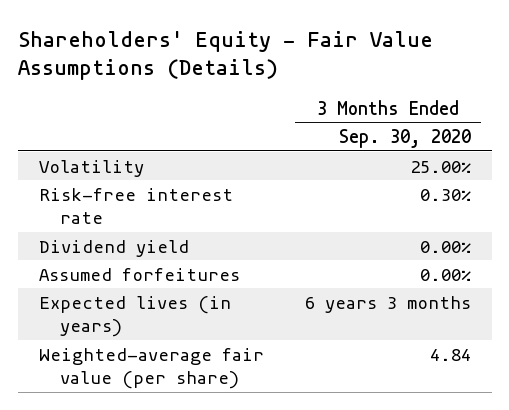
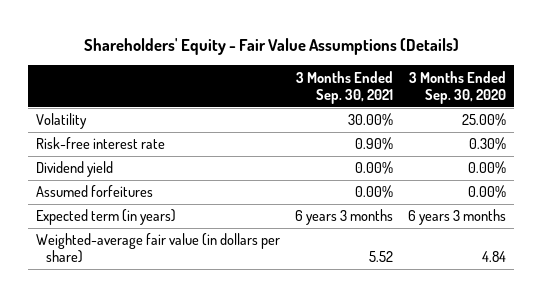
- | 3 Months Ended Sep. 30, 2020
+ | 3 Months Ended Sep. 30, 2021 | 3 Months Ended Sep. 30, 2020
- Expected lives (in years) | 6 years 3 months
- Weighted-average fair value (per share) | 4.84
+ Expected term (in years) | 6 years 3 months | 6 years 3 months
+ Weighted-average fair value (in dollars per share) | 5.52 | 4.84

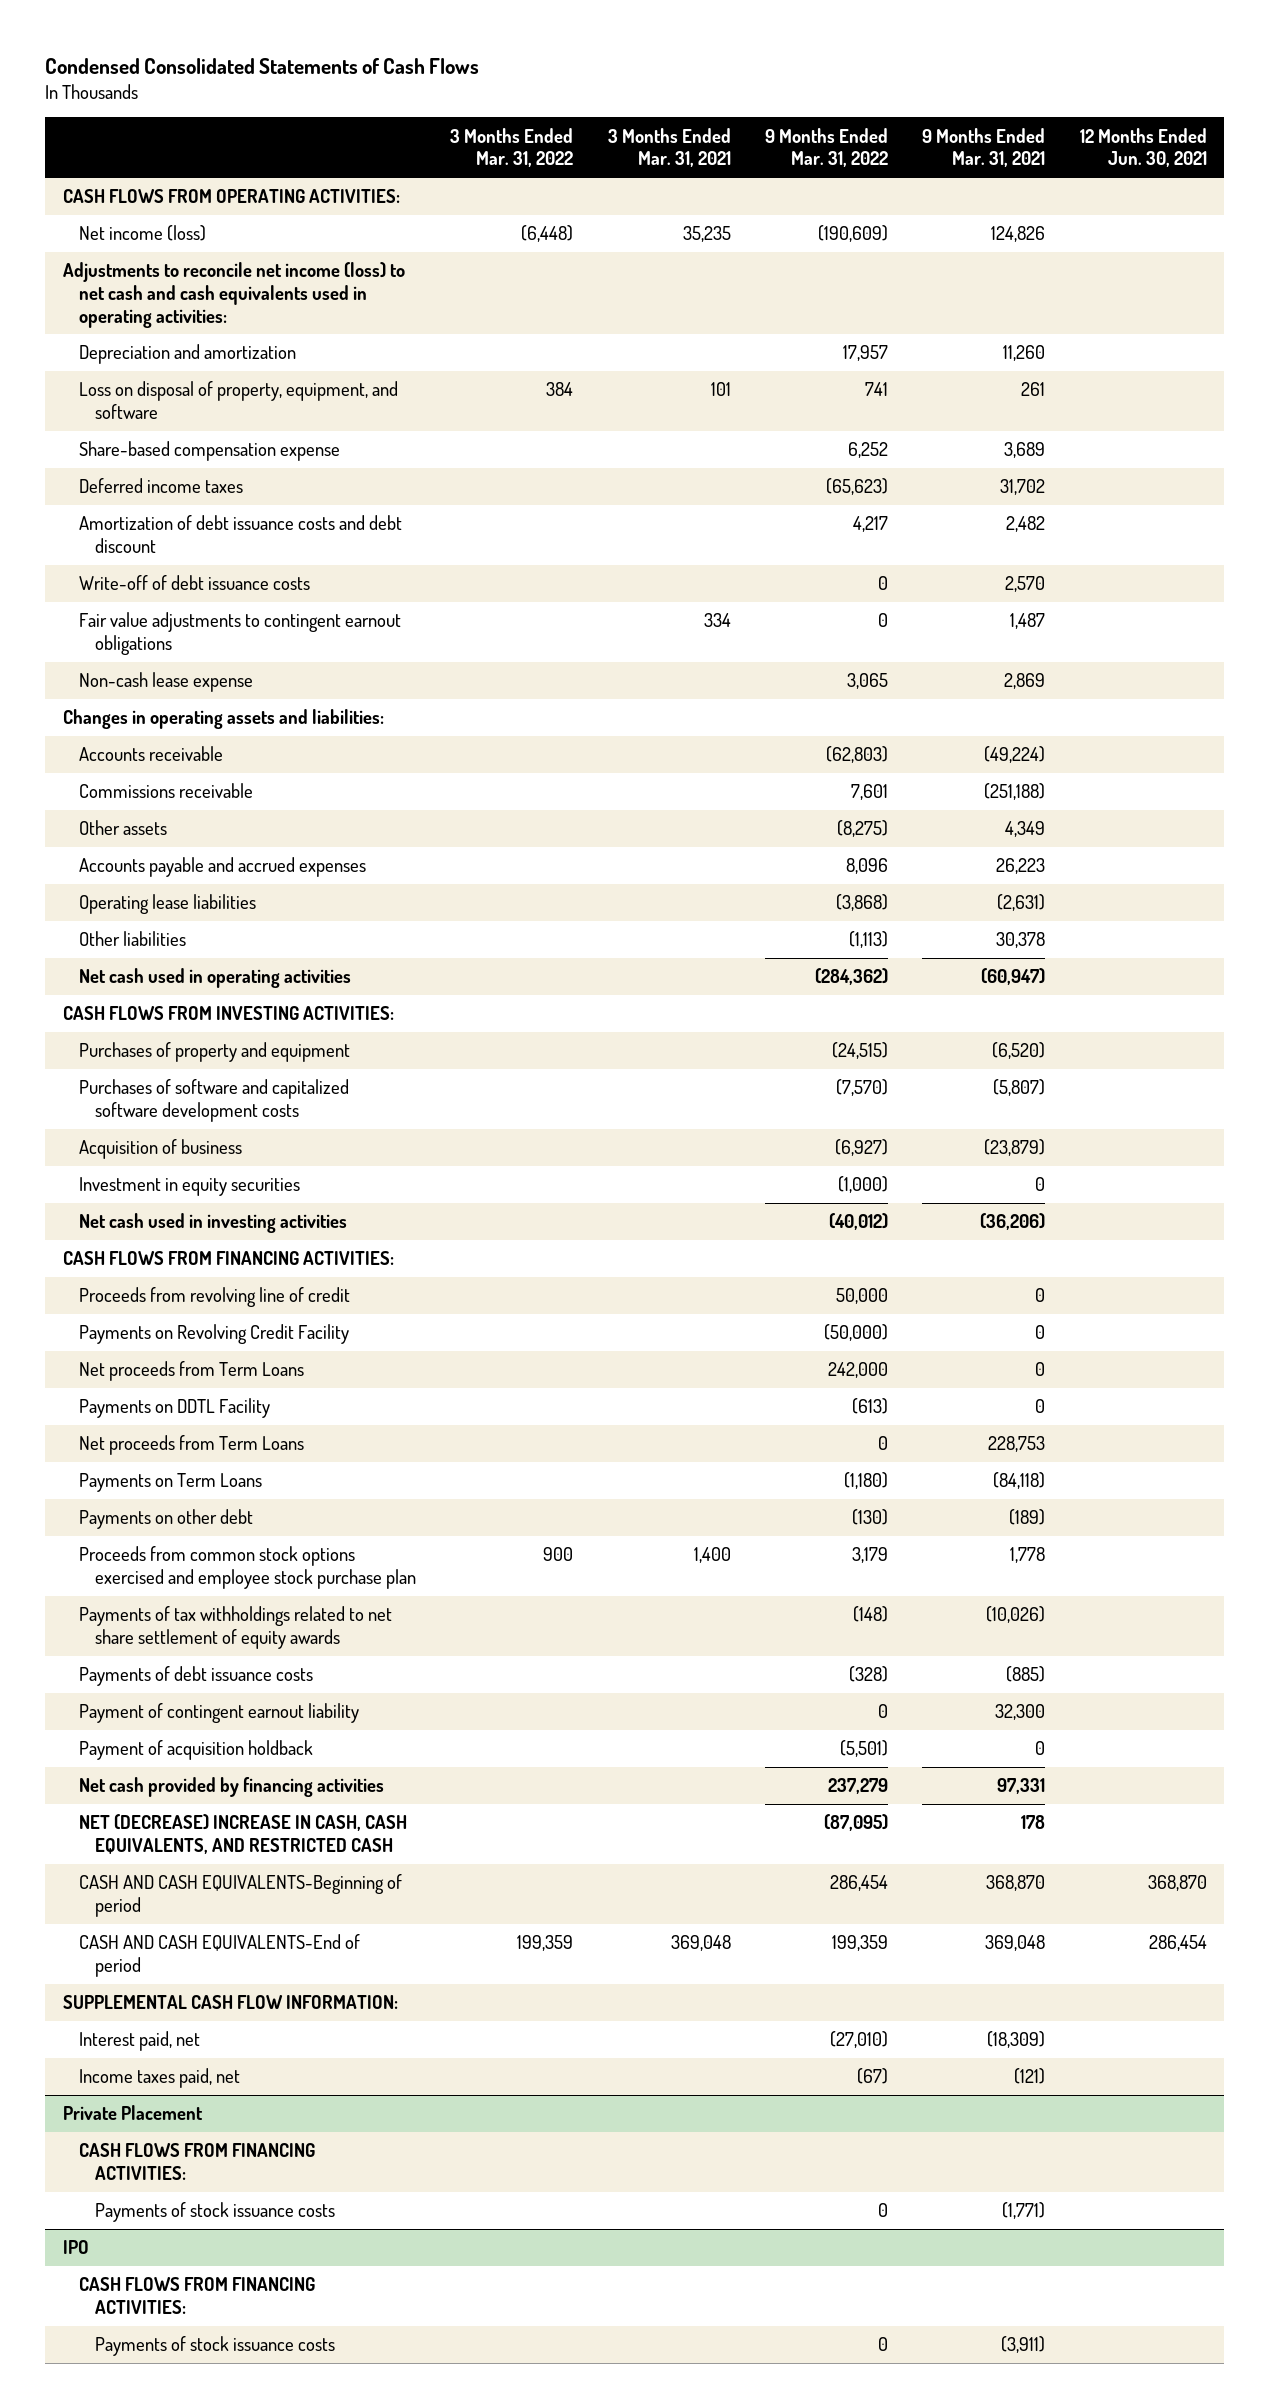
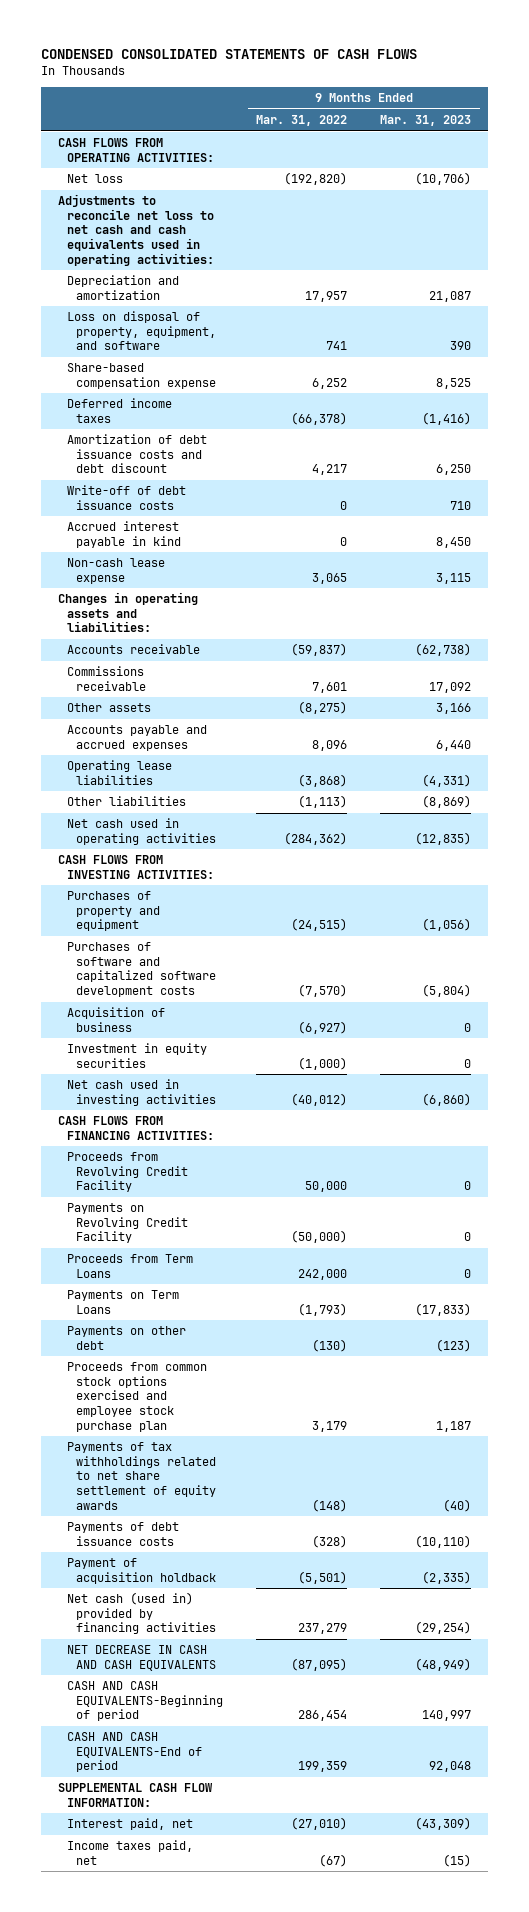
- Condensed Consolidated Statements of Cash Flows
+ CONDENSED CONSOLIDATED STATEMENTS OF CASH FLOWS
- | 3 Months Ended Mar. 31, 2022 | 3 Months Ended Mar. 31, 2021 | 9 Months Ended Mar. 31, 2022 | 9 Months Ended Mar. 31, 2021 | 12 Months Ended Jun. 30, 2021
+ | 9 Months Ended Mar. 31, 2022 | 9 Months Ended Mar. 31, 2023
- Net income (loss) | (6,448) | 35,235 | (190,609) | 124,826 |
- Adjustments to reconcile net income (loss) to net cash and cash equivalents used in operating activities:
+ Net loss | (192,820) | (10,706)
+ Adjustments to reconcile net loss to net cash and cash equivalents used in operating activities:
- Deferred income taxes | | | (65,623) | 31,702 |
+ Deferred income taxes | (66,378) | (1,416)
- Fair value adjustments to contingent earnout obligations | | 334 | 0 | 1,487 |
+ Accrued interest payable in kind | 0 | 8,450
- Accounts receivable | | | (62,803) | (49,224) |
+ Accounts receivable | (59,837) | (62,738)
- Proceeds from revolving line of credit | | | 50,000 | 0 |
+ Proceeds from Revolving Credit Facility | 50,000 | 0
- Net proceeds from Term Loans | | | 242,000 | 0 |
- Payments on DDTL Facility | | | (613) | 0 |
- Net proceeds from Term Loans | | | 0 | 228,753 |
- Payments on Term Loans | | | (1,180) | (84,118) |
+ Proceeds from Term Loans | 242,000 | 0
+ Payments on Term Loans | (1,793) | (17,833)
- Payment of contingent earnout liability | | | 0 | 32,300 |
- Net cash provided by financing activities | | | 237,279 | 97,331 |
- NET (DECREASE) INCREASE IN CASH, CASH EQUIVALENTS, AND RESTRICTED CASH | | | (87,095) | 178 |
+ Net cash (used in) provided by financing activities | 237,279 | (29,254)
+ NET DECREASE IN CASH AND CASH EQUIVALENTS | (87,095) | (48,949)
- Private Placement
- CASH FLOWS FROM FINANCING ACTIVITIES:
- Payments of stock issuance costs | | | 0 | (1,771) |
- IPO
- CASH FLOWS FROM FINANCING ACTIVITIES:
- Payments of stock issuance costs | | | 0 | (3,911) |

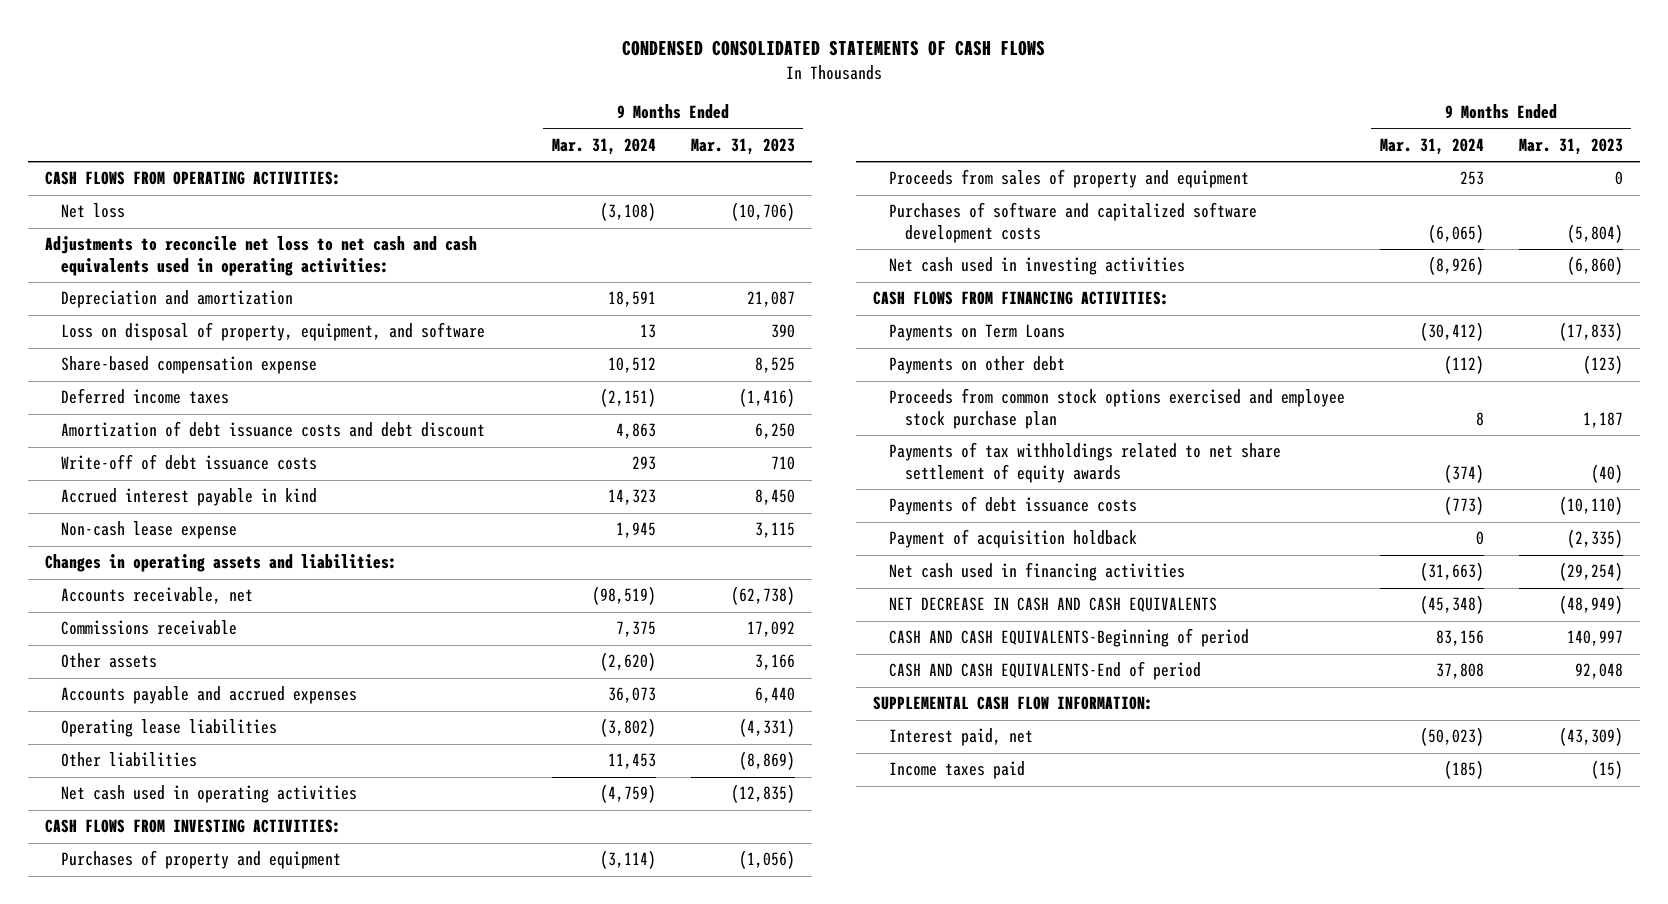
- | 9 Months Ended Mar. 31, 2022 | 9 Months Ended Mar. 31, 2023
+ | 9 Months Ended Mar. 31, 2024 | 9 Months Ended Mar. 31, 2023
- Accounts receivable | (59,837) | (62,738)
+ Accounts receivable, net | (98,519) | (62,738)
+ Proceeds from sales of property and equipment | 253 | 0
- Acquisition of business | (6,927) | 0
- Investment in equity securities | (1,000) | 0
- Proceeds from Revolving Credit Facility | 50,000 | 0
- Payments on Revolving Credit Facility | (50,000) | 0
- Proceeds from Term Loans | 242,000 | 0
- Net cash (used in) provided by financing activities | 237,279 | (29,254)
+ Net cash used in financing activities | (31,663) | (29,254)
- Income taxes paid, net | (67) | (15)
+ Income taxes paid | (185) | (15)

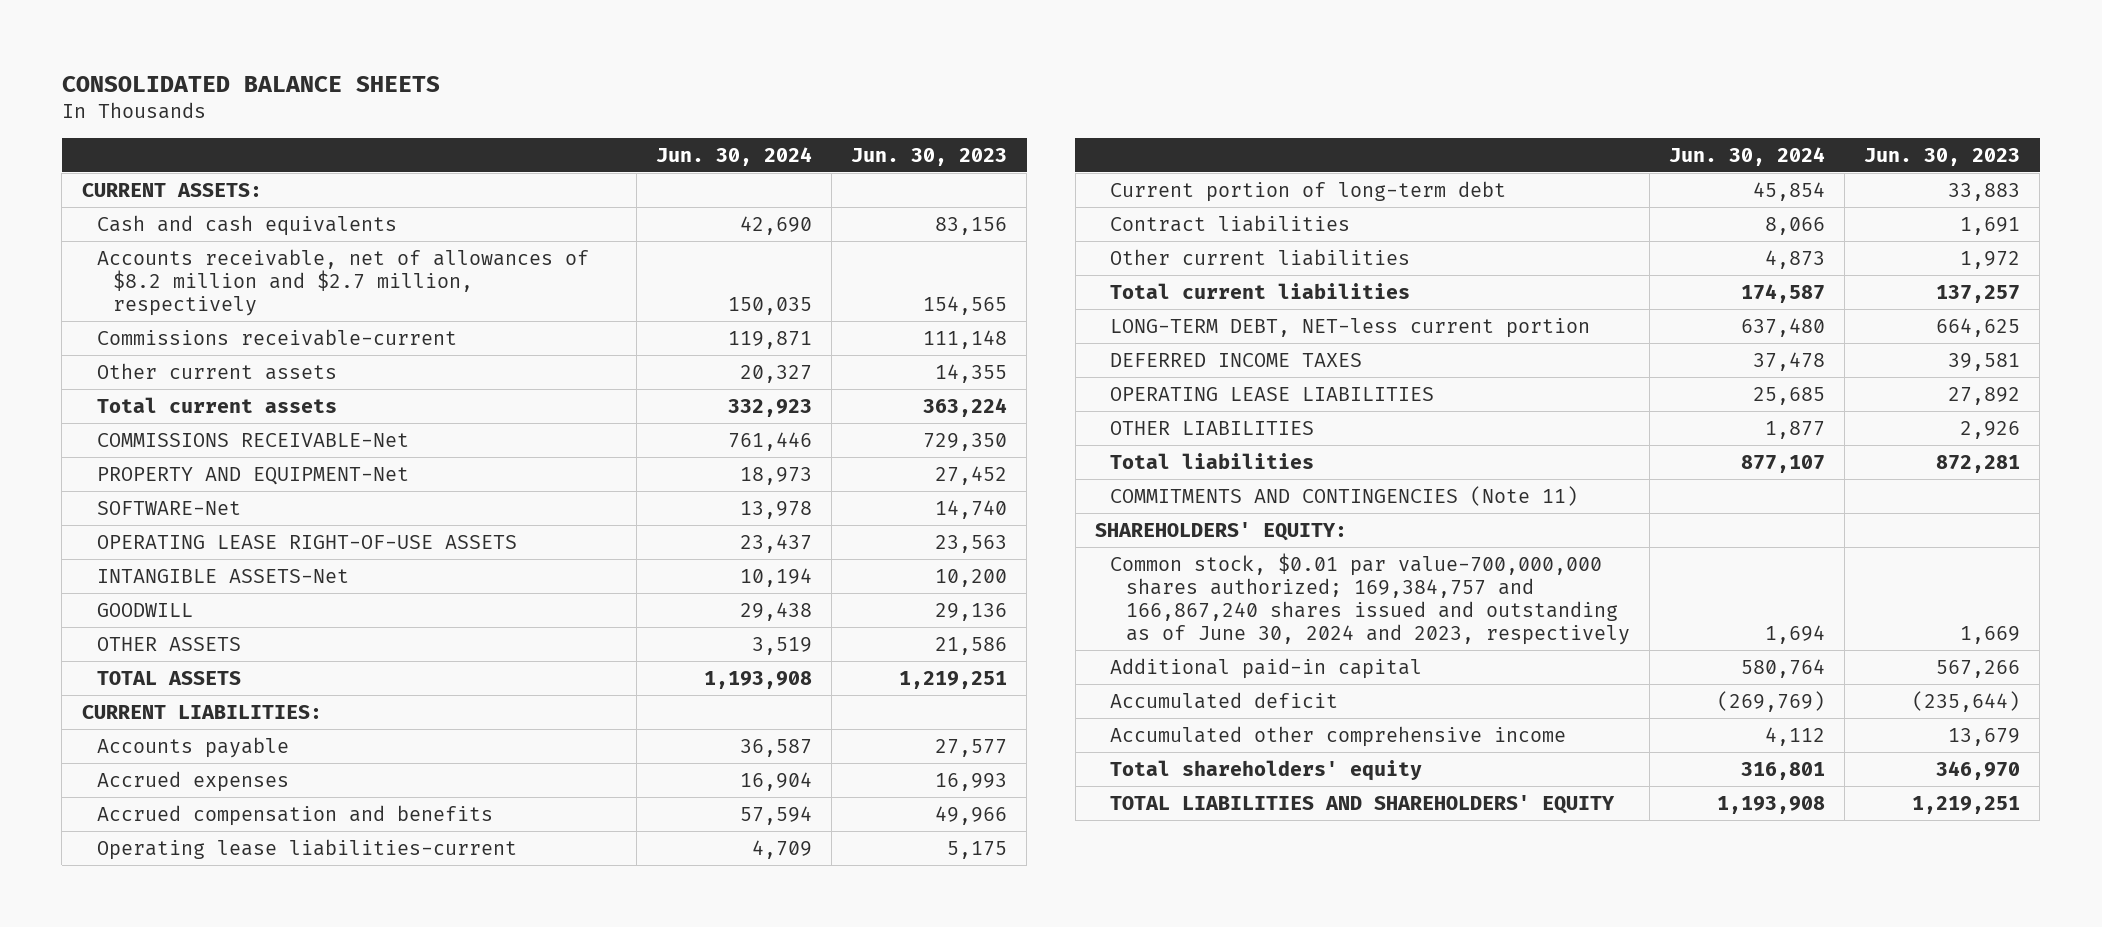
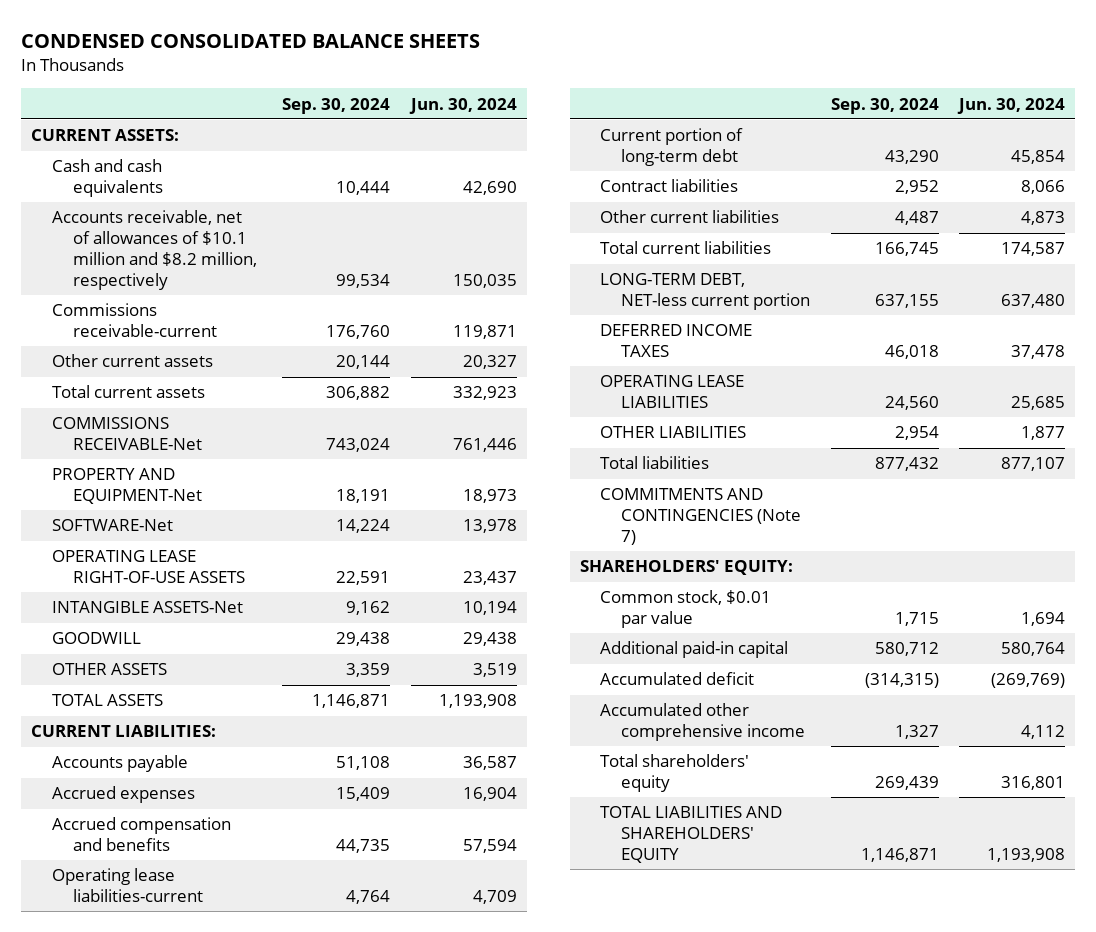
- CONSOLIDATED BALANCE SHEETS
+ CONDENSED CONSOLIDATED BALANCE SHEETS
- | Jun. 30, 2024 | Jun. 30, 2023
+ | Sep. 30, 2024 | Jun. 30, 2024
- Accounts receivable, net of allowances of $8.2 million and $2.7 million, respectively | 150,035 | 154,565
+ Accounts receivable, net of allowances of $10.1 million and $8.2 million, respectively | 99,534 | 150,035
- COMMITMENTS AND CONTINGENCIES (Note 11)
+ COMMITMENTS AND CONTINGENCIES (Note 7)
- Common stock, $0.01 par value-700,000,000 shares authorized; 169,384,757 and 166,867,240 shares issued and outstanding as of June 30, 2024 and 2023, respectively | 1,694 | 1,669
+ Common stock, $0.01 par value | 1,715 | 1,694

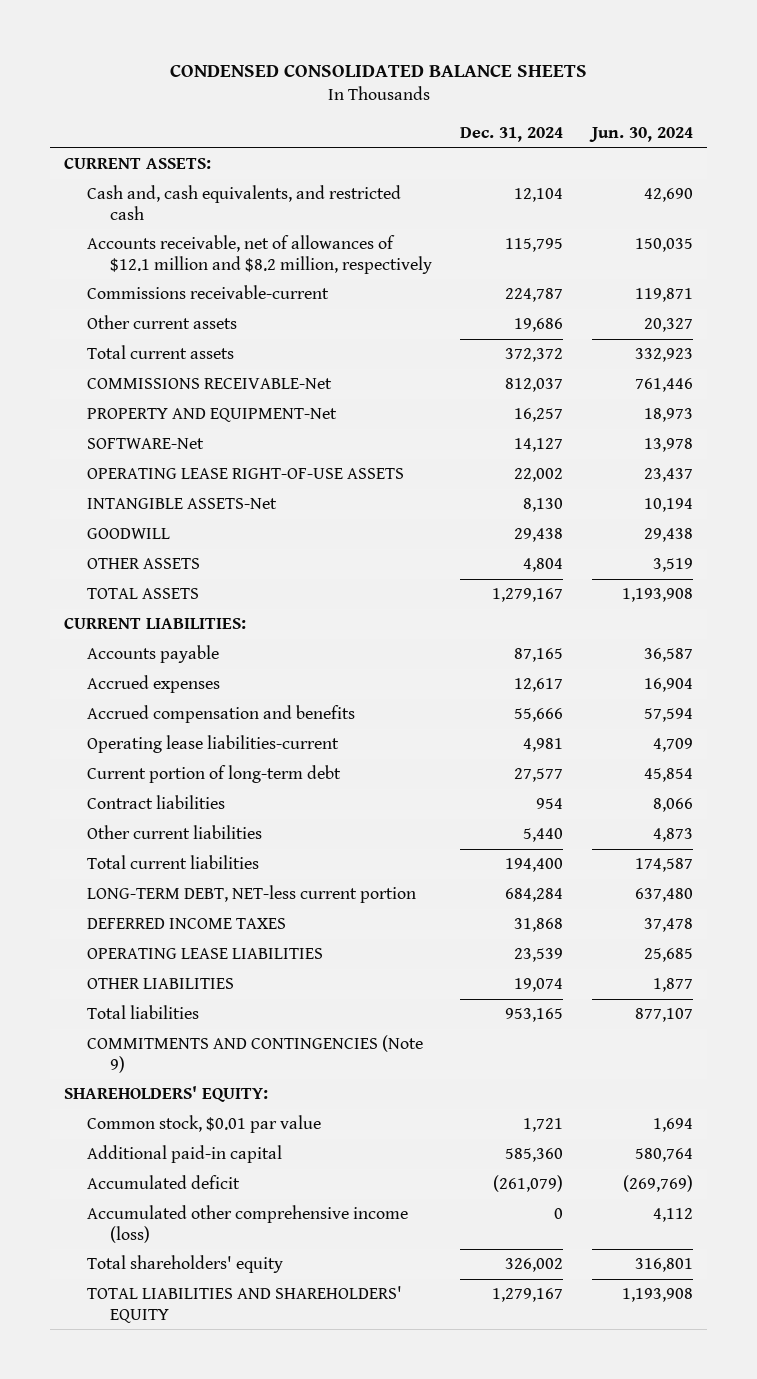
- | Sep. 30, 2024 | Jun. 30, 2024
+ | Dec. 31, 2024 | Jun. 30, 2024
- Cash and cash equivalents | 10,444 | 42,690
- Accounts receivable, net of allowances of $10.1 million and $8.2 million, respectively | 99,534 | 150,035
+ Cash and, cash equivalents, and restricted cash | 12,104 | 42,690
+ Accounts receivable, net of allowances of $12.1 million and $8.2 million, respectively | 115,795 | 150,035
- COMMITMENTS AND CONTINGENCIES (Note 7)
+ COMMITMENTS AND CONTINGENCIES (Note 9)
- Accumulated other comprehensive income | 1,327 | 4,112
+ Accumulated other comprehensive income (loss) | 0 | 4,112

